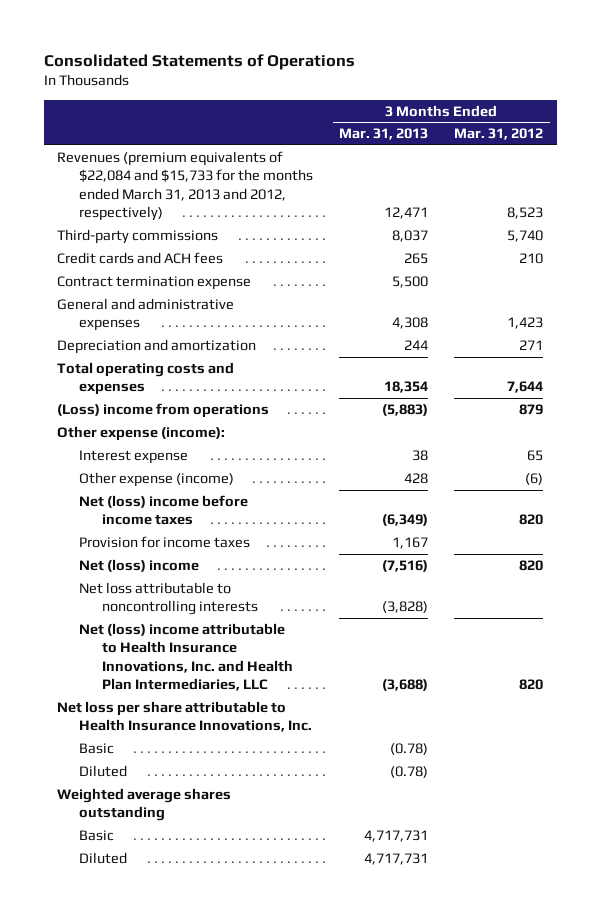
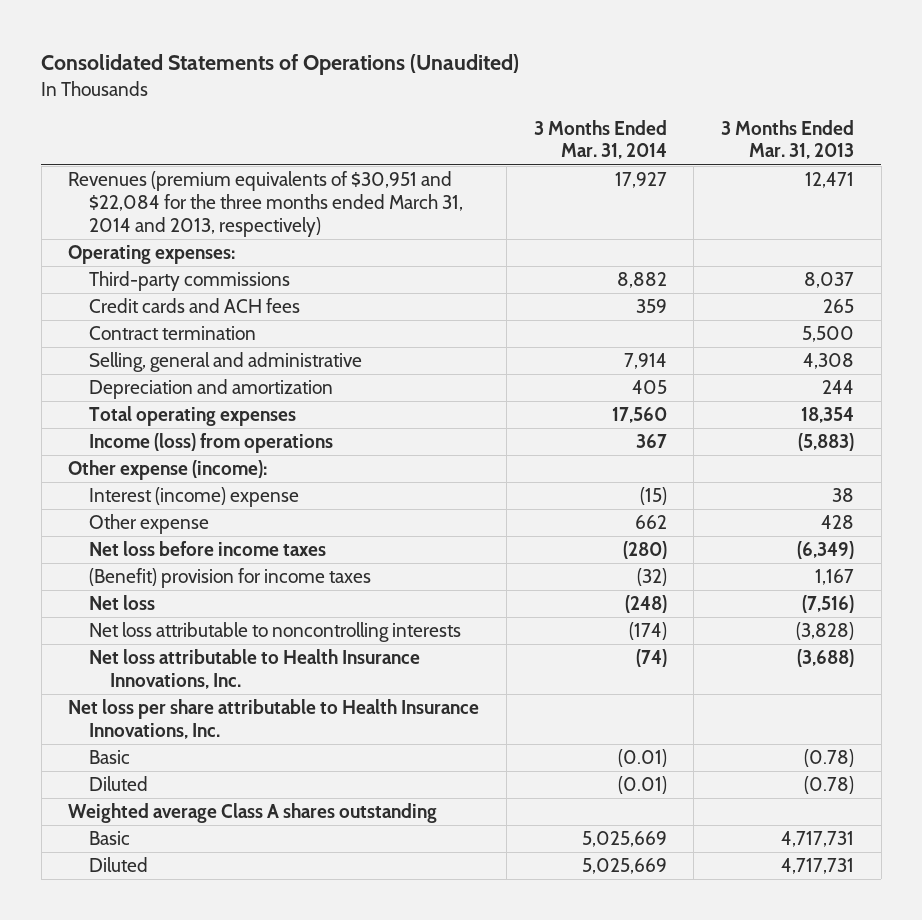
- Consolidated Statements of Operations
+ Consolidated Statements of Operations (Unaudited)
- | 3 Months Ended Mar. 31, 2013 | 3 Months Ended Mar. 31, 2012
+ | 3 Months Ended Mar. 31, 2014 | 3 Months Ended Mar. 31, 2013
- Revenues (premium equivalents of $22,084 and $15,733 for the months ended March 31, 2013 and 2012, respectively) | 12,471 | 8,523
+ Revenues (premium equivalents of $30,951 and $22,084 for the three months ended March 31, 2014 and 2013, respectively) | 17,927 | 12,471
+ Operating expenses:
- Contract termination expense | 5,500 |
- General and administrative expenses | 4,308 | 1,423
+ Contract termination | | 5,500
+ Selling, general and administrative | 7,914 | 4,308
- Total operating costs and expenses | 18,354 | 7,644
- (Loss) income from operations | (5,883) | 879
+ Total operating expenses | 17,560 | 18,354
+ Income (loss) from operations | 367 | (5,883)
- Interest expense | 38 | 65
- Other expense (income) | 428 | (6)
- Net (loss) income before income taxes | (6,349) | 820
- Provision for income taxes | 1,167 |
- Net (loss) income | (7,516) | 820
+ Interest (income) expense | (15) | 38
+ Other expense | 662 | 428
+ Net loss before income taxes | (280) | (6,349)
+ (Benefit) provision for income taxes | (32) | 1,167
+ Net loss | (248) | (7,516)
- Net (loss) income attributable to Health Insurance Innovations, Inc. and Health Plan Intermediaries, LLC | (3,688) | 820
+ Net loss attributable to Health Insurance Innovations, Inc. | (74) | (3,688)
- Weighted average shares outstanding
+ Weighted average Class A shares outstanding

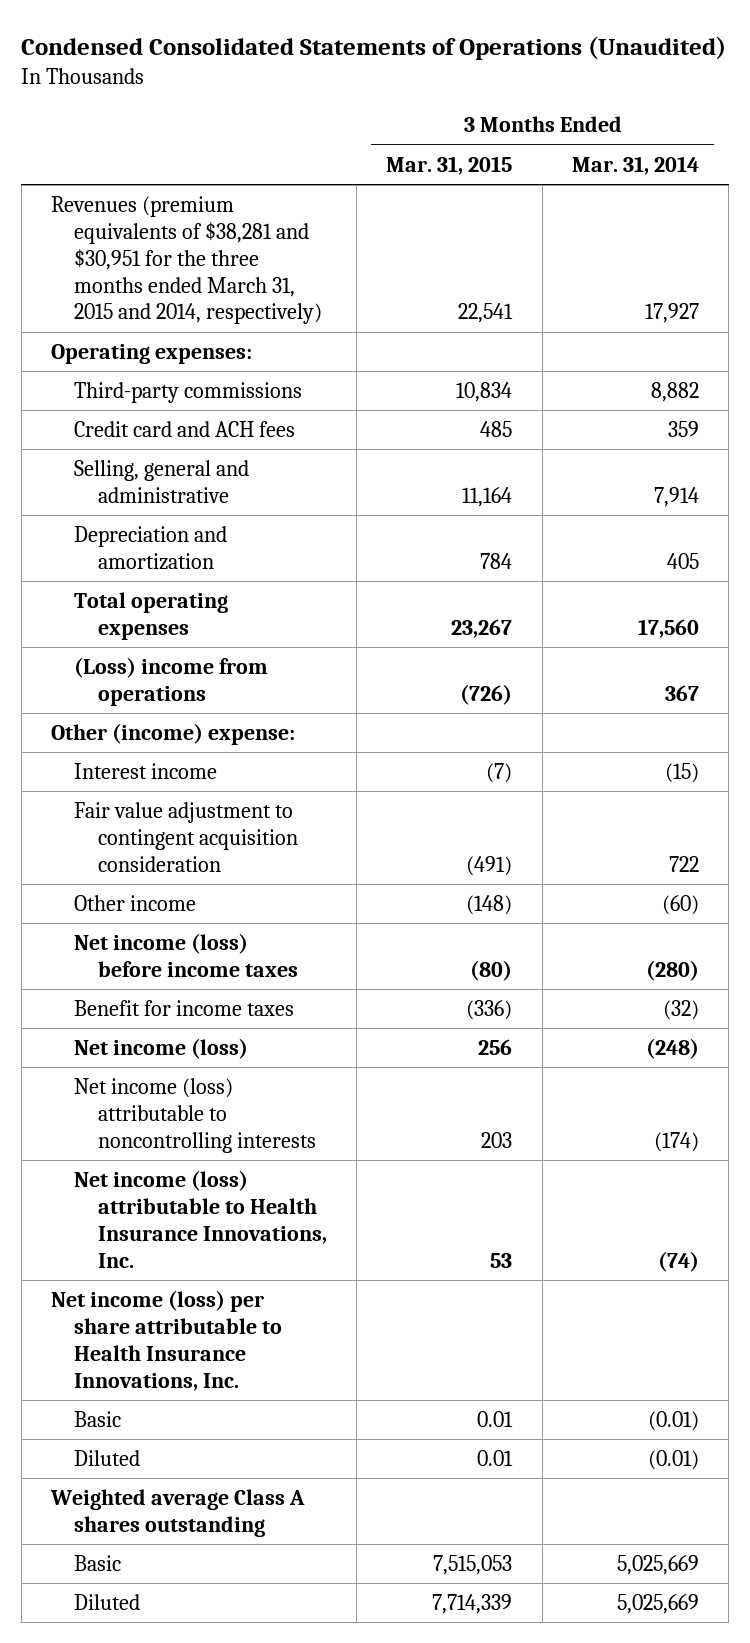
- Consolidated Statements of Operations (Unaudited)
+ Condensed Consolidated Statements of Operations (Unaudited)
- | 3 Months Ended Mar. 31, 2014 | 3 Months Ended Mar. 31, 2013
+ | 3 Months Ended Mar. 31, 2015 | 3 Months Ended Mar. 31, 2014
- Revenues (premium equivalents of $30,951 and $22,084 for the three months ended March 31, 2014 and 2013, respectively) | 17,927 | 12,471
+ Revenues (premium equivalents of $38,281 and $30,951 for the three months ended March 31, 2015 and 2014, respectively) | 22,541 | 17,927
- Credit cards and ACH fees | 359 | 265
- Contract termination | | 5,500
+ Credit card and ACH fees | 485 | 359
- Income (loss) from operations | 367 | (5,883)
- Other expense (income):
- Interest (income) expense | (15) | 38
- Other expense | 662 | 428
- Net loss before income taxes | (280) | (6,349)
- (Benefit) provision for income taxes | (32) | 1,167
- Net loss | (248) | (7,516)
- Net loss attributable to noncontrolling interests | (174) | (3,828)
- Net loss attributable to Health Insurance Innovations, Inc. | (74) | (3,688)
- Net loss per share attributable to Health Insurance Innovations, Inc.
+ (Loss) income from operations | (726) | 367
+ Other (income) expense:
+ Interest income | (7) | (15)
+ Fair value adjustment to contingent acquisition consideration | (491) | 722
+ Other income | (148) | (60)
+ Net income (loss) before income taxes | (80) | (280)
+ Benefit for income taxes | (336) | (32)
+ Net income (loss) | 256 | (248)
+ Net income (loss) attributable to noncontrolling interests | 203 | (174)
+ Net income (loss) attributable to Health Insurance Innovations, Inc. | 53 | (74)
+ Net income (loss) per share attributable to Health Insurance Innovations, Inc.

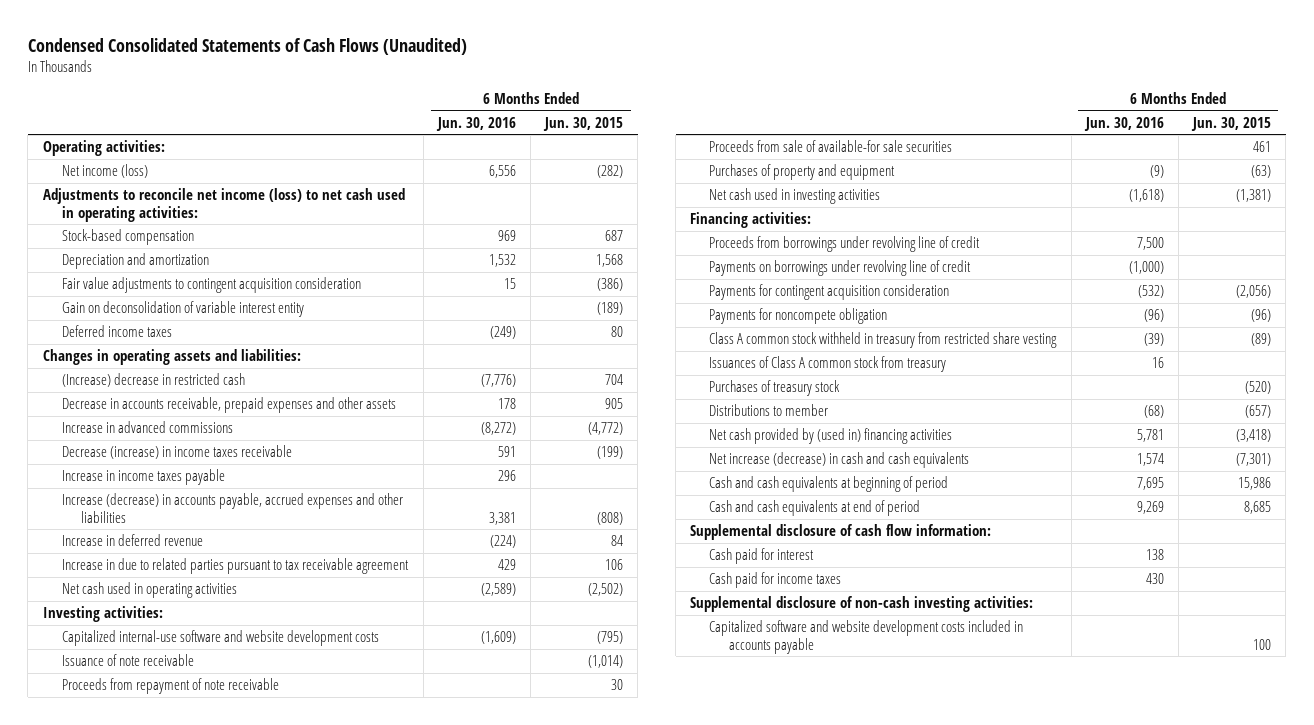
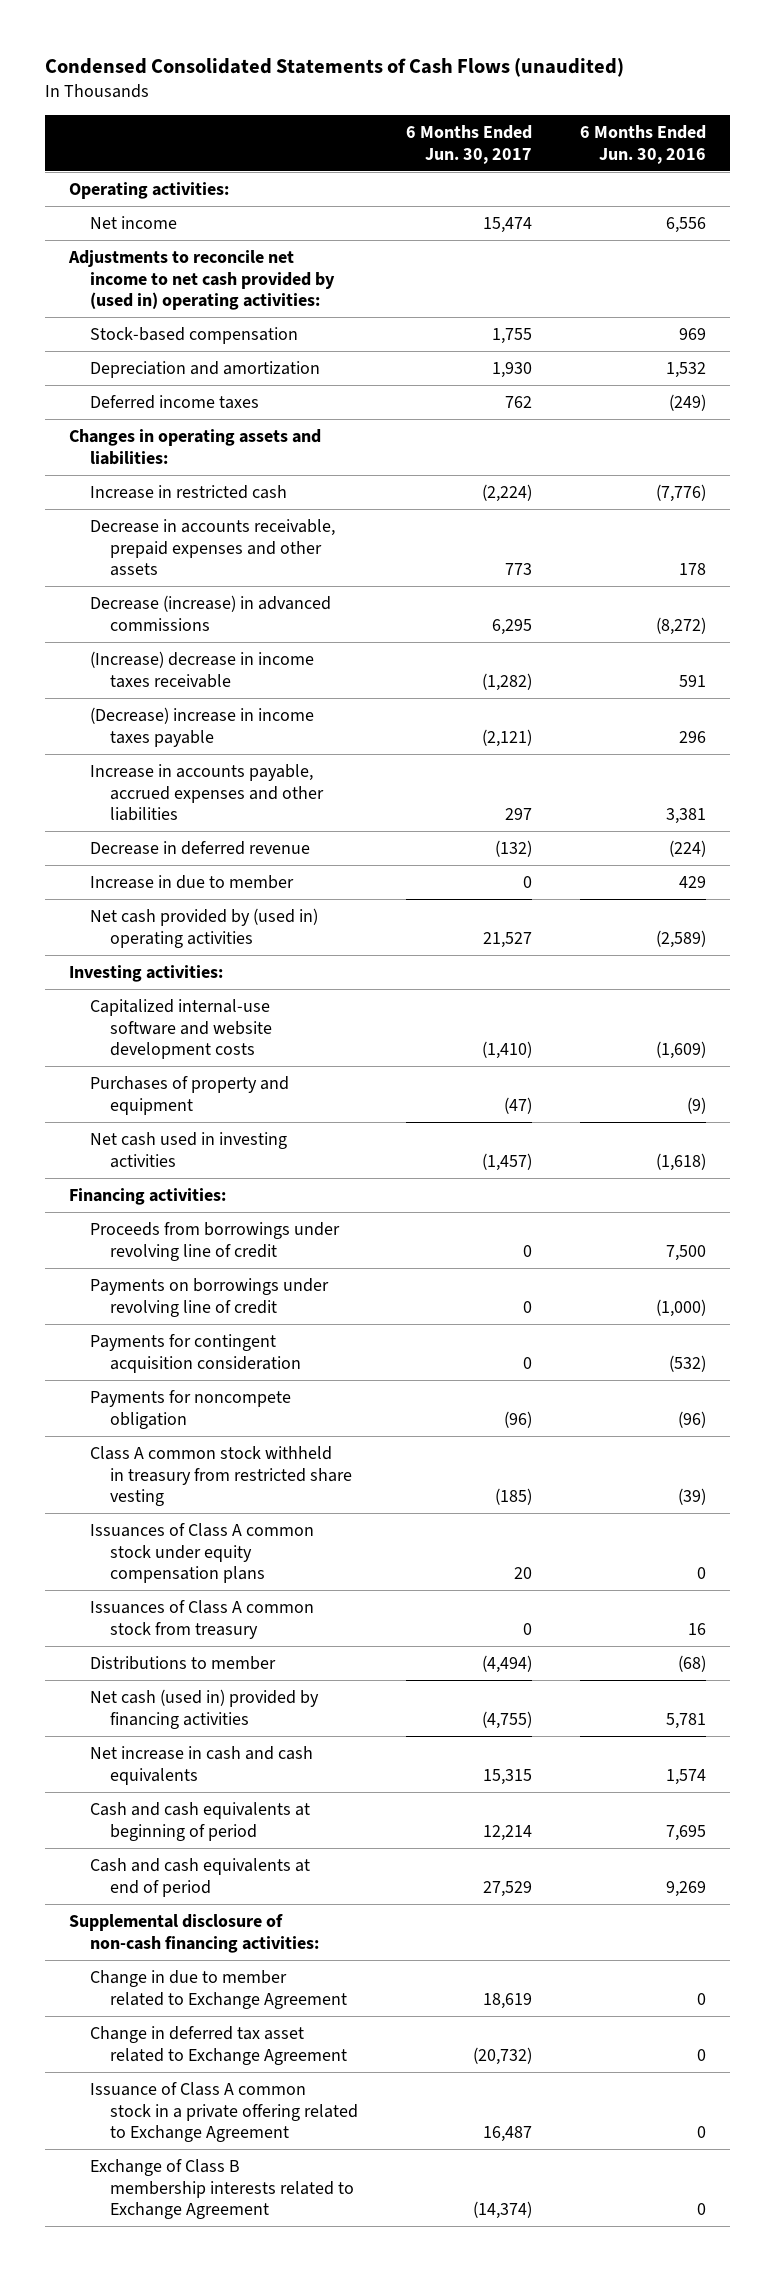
- Condensed Consolidated Statements of Cash Flows (Unaudited)
+ Condensed Consolidated Statements of Cash Flows (unaudited)
- | 6 Months Ended Jun. 30, 2016 | 6 Months Ended Jun. 30, 2015
+ | 6 Months Ended Jun. 30, 2017 | 6 Months Ended Jun. 30, 2016
- Net income (loss) | 6,556 | (282)
- Adjustments to reconcile net income (loss) to net cash used in operating activities:
+ Net income | 15,474 | 6,556
+ Adjustments to reconcile net income to net cash provided by (used in) operating activities:
- Fair value adjustments to contingent acquisition consideration | 15 | (386)
- Gain on deconsolidation of variable interest entity | | (189)
- (Increase) decrease in restricted cash | (7,776) | 704
+ Increase in restricted cash | (2,224) | (7,776)
- Increase in advanced commissions | (8,272) | (4,772)
- Decrease (increase) in income taxes receivable | 591 | (199)
- Increase in income taxes payable | 296 |
- Increase (decrease) in accounts payable, accrued expenses and other liabilities | 3,381 | (808)
- Increase in deferred revenue | (224) | 84
- Increase in due to related parties pursuant to tax receivable agreement | 429 | 106
- Net cash used in operating activities | (2,589) | (2,502)
+ Decrease (increase) in advanced commissions | 6,295 | (8,272)
+ (Increase) decrease in income taxes receivable | (1,282) | 591
+ (Decrease) increase in income taxes payable | (2,121) | 296
+ Increase in accounts payable, accrued expenses and other liabilities | 297 | 3,381
+ Decrease in deferred revenue | (132) | (224)
+ Increase in due to member | 0 | 429
+ Net cash provided by (used in) operating activities | 21,527 | (2,589)
- Issuance of note receivable | | (1,014)
- Proceeds from repayment of note receivable | | 30
- Proceeds from sale of available-for sale securities | | 461
+ Issuances of Class A common stock under equity compensation plans | 20 | 0
- Purchases of treasury stock | | (520)
- Net cash provided by (used in) financing activities | 5,781 | (3,418)
- Net increase (decrease) in cash and cash equivalents | 1,574 | (7,301)
+ Net cash (used in) provided by financing activities | (4,755) | 5,781
+ Net increase in cash and cash equivalents | 15,315 | 1,574
- Supplemental disclosure of cash flow information:
- Cash paid for interest | 138 |
- Cash paid for income taxes | 430 |
- Supplemental disclosure of non-cash investing activities:
- Capitalized software and website development costs included in accounts payable | | 100
+ Supplemental disclosure of non-cash financing activities:
+ Change in due to member related to Exchange Agreement | 18,619 | 0
+ Change in deferred tax asset related to Exchange Agreement | (20,732) | 0
+ Issuance of Class A common stock in a private offering related to Exchange Agreement | 16,487 | 0
+ Exchange of Class B membership interests related to Exchange Agreement | (14,374) | 0

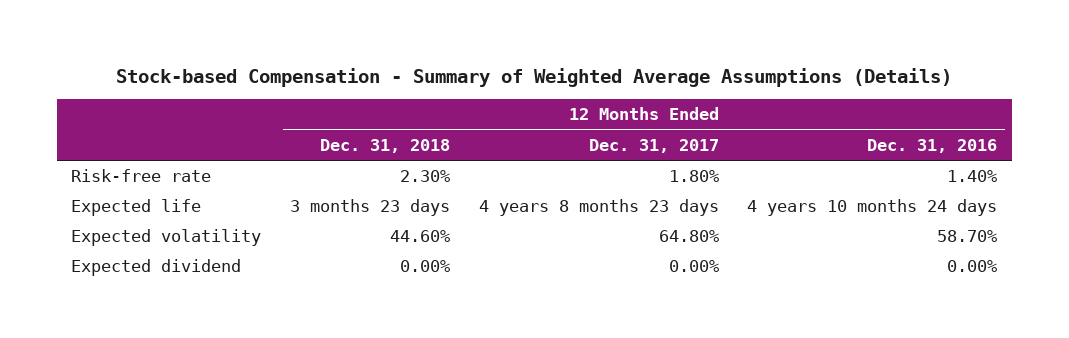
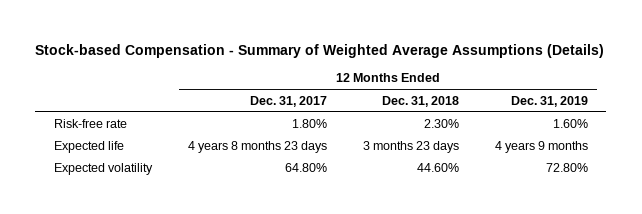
- | 12 Months Ended Dec. 31, 2018 | 12 Months Ended Dec. 31, 2017 | 12 Months Ended Dec. 31, 2016
+ | 12 Months Ended Dec. 31, 2017 | 12 Months Ended Dec. 31, 2018 | 12 Months Ended Dec. 31, 2019
- Expected dividend | 0.00% | 0.00% | 0.00%

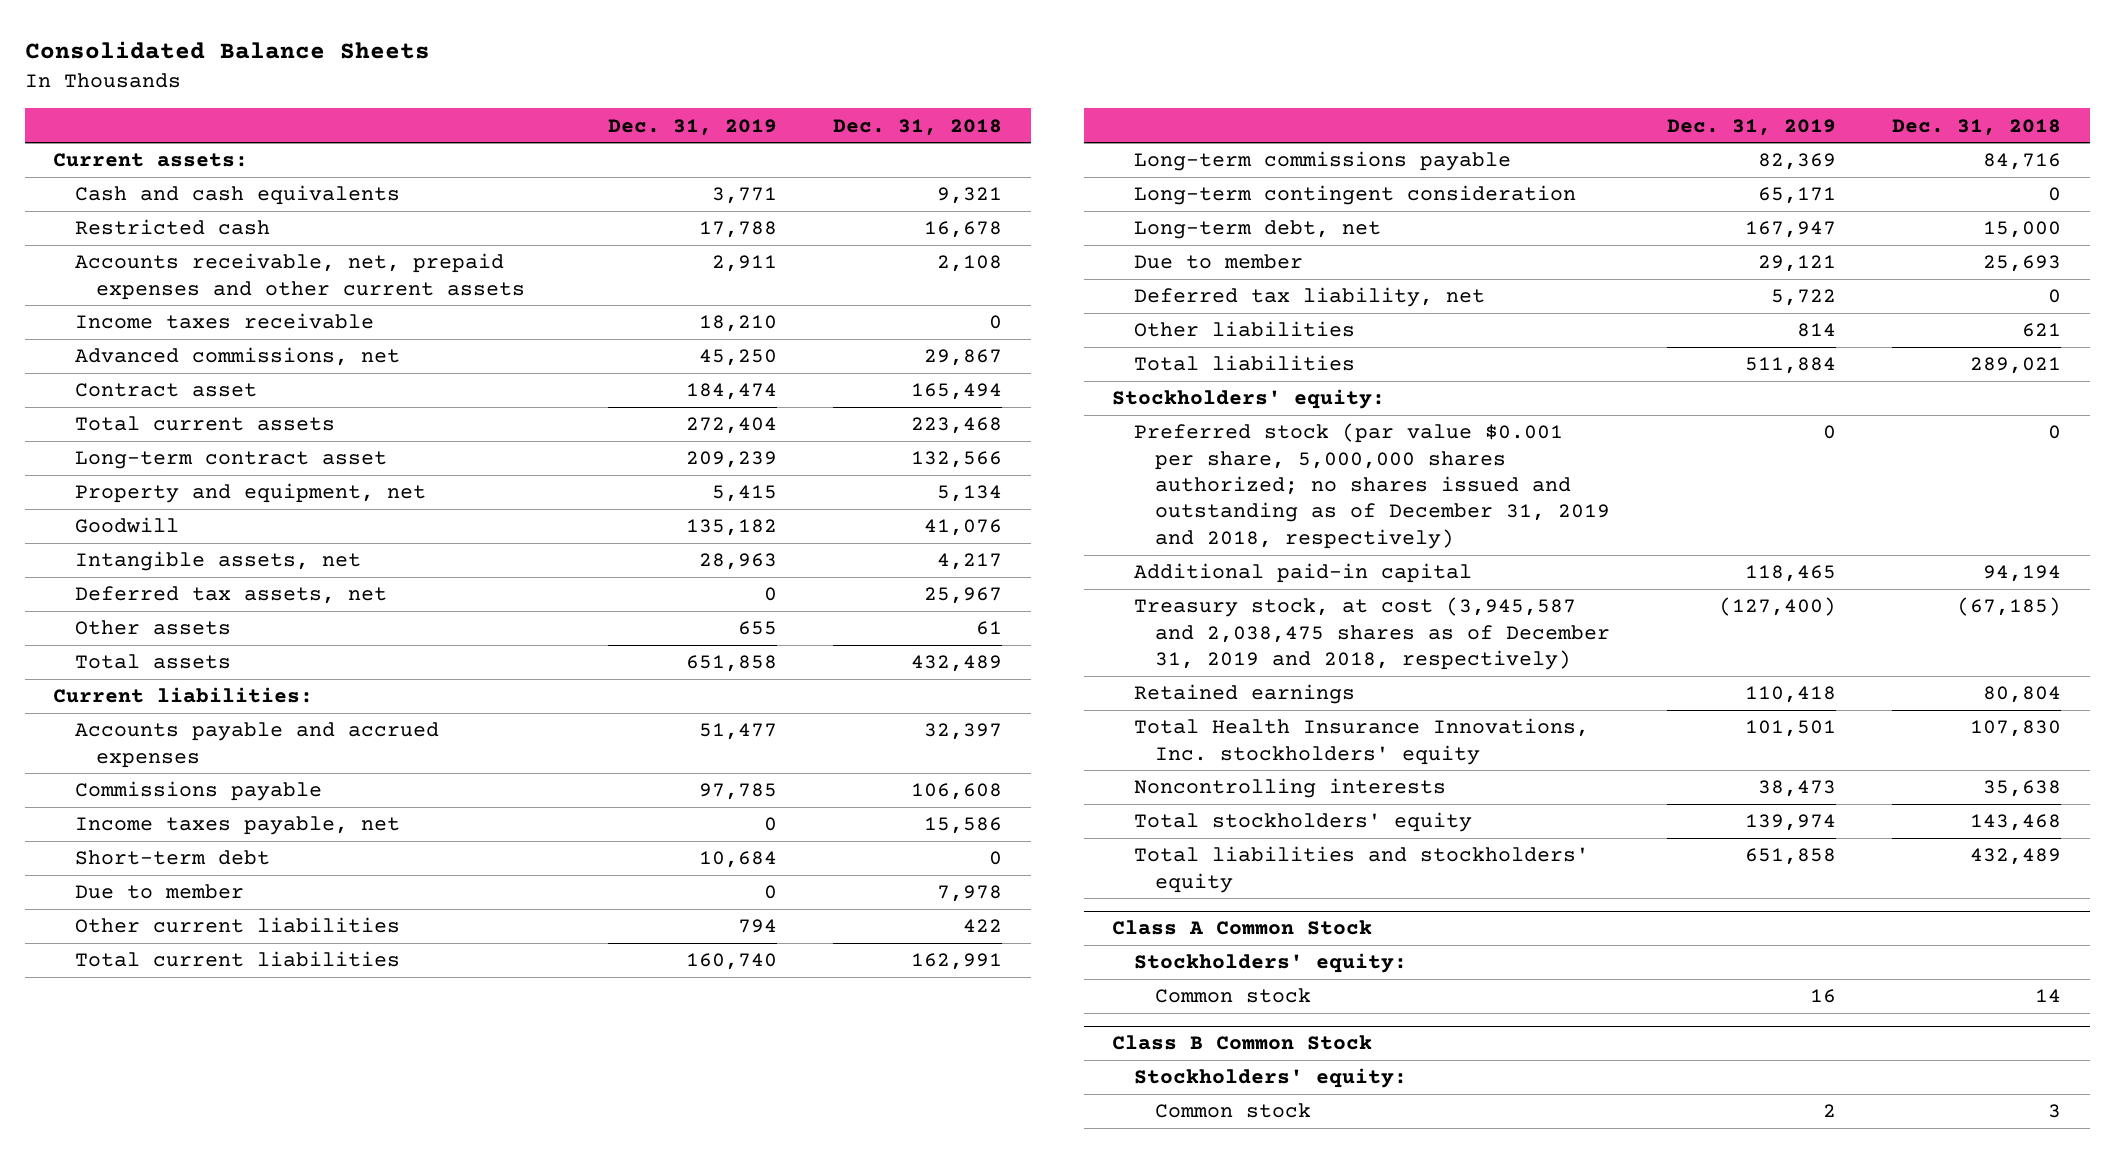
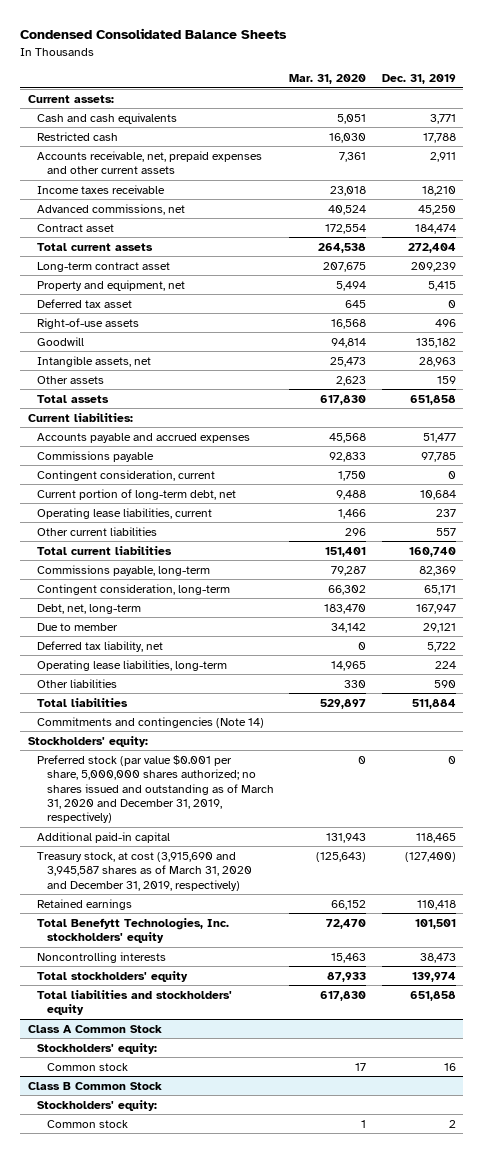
- Consolidated Balance Sheets
+ Condensed Consolidated Balance Sheets
- | Dec. 31, 2019 | Dec. 31, 2018
+ | Mar. 31, 2020 | Dec. 31, 2019
+ Deferred tax asset | 645 | 0
+ Right-of-use assets | 16,568 | 496
- Deferred tax assets, net | 0 | 25,967
- Other assets | 655 | 61
+ Other assets | 2,623 | 159
- Income taxes payable, net | 0 | 15,586
- Short-term debt | 10,684 | 0
- Due to member | 0 | 7,978
- Other current liabilities | 794 | 422
+ Contingent consideration, current | 1,750 | 0
+ Current portion of long-term debt, net | 9,488 | 10,684
+ Operating lease liabilities, current | 1,466 | 237
+ Other current liabilities | 296 | 557
- Long-term commissions payable | 82,369 | 84,716
- Long-term contingent consideration | 65,171 | 0
- Long-term debt, net | 167,947 | 15,000
+ Commissions payable, long-term | 79,287 | 82,369
+ Contingent consideration, long-term | 66,302 | 65,171
+ Debt, net, long-term | 183,470 | 167,947
- Other liabilities | 814 | 621
+ Operating lease liabilities, long-term | 14,965 | 224
+ Other liabilities | 330 | 590
+ Commitments and contingencies (Note 14)
- Preferred stock (par value $0.001 per share, 5,000,000 shares authorized; no shares issued and outstanding as of December 31, 2019 and 2018, respectively) | 0 | 0
+ Preferred stock (par value $0.001 per share, 5,000,000 shares authorized; no shares issued and outstanding as of March 31, 2020 and December 31, 2019, respectively) | 0 | 0
- Treasury stock, at cost (3,945,587 and 2,038,475 shares as of December 31, 2019 and 2018, respectively) | (127,400) | (67,185)
+ Treasury stock, at cost (3,915,690 and 3,945,587 shares as of March 31, 2020 and December 31, 2019, respectively) | (125,643) | (127,400)
- Total Health Insurance Innovations, Inc. stockholders' equity | 101,501 | 107,830
+ Total Benefytt Technologies, Inc. stockholders' equity | 72,470 | 101,501

